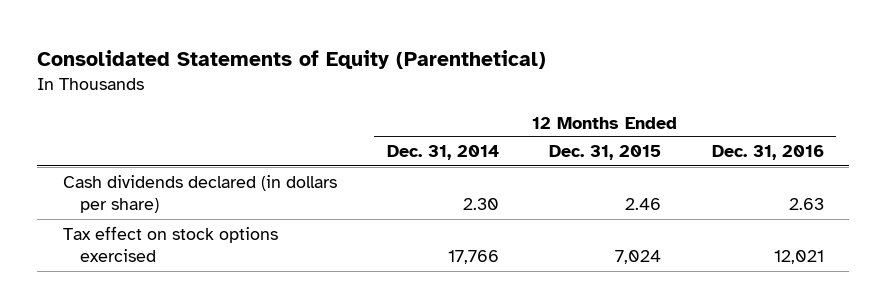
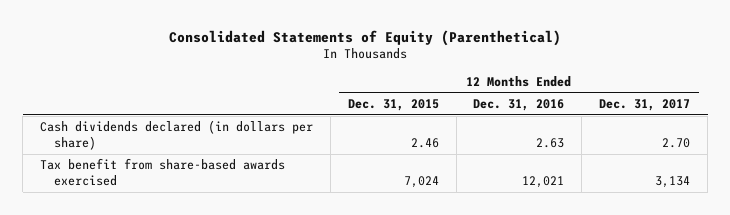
- | 12 Months Ended Dec. 31, 2014 | 12 Months Ended Dec. 31, 2015 | 12 Months Ended Dec. 31, 2016
+ | 12 Months Ended Dec. 31, 2015 | 12 Months Ended Dec. 31, 2016 | 12 Months Ended Dec. 31, 2017
- Tax effect on stock options exercised | 17,766 | 7,024 | 12,021
+ Tax benefit from share-based awards exercised | 7,024 | 12,021 | 3,134

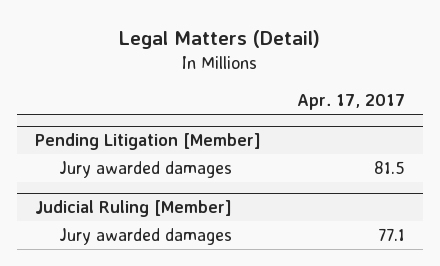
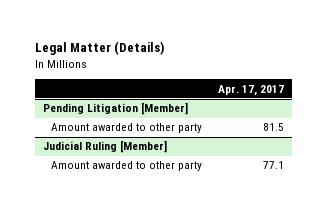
- Legal Matters (Detail)
+ Legal Matter (Details)
@ Pending Litigation [Member]
- Jury awarded damages | 81.5
+ Amount awarded to other party | 81.5
@ Judicial Ruling [Member]
- Jury awarded damages | 77.1
+ Amount awarded to other party | 77.1

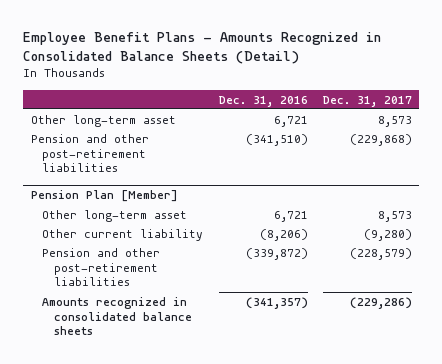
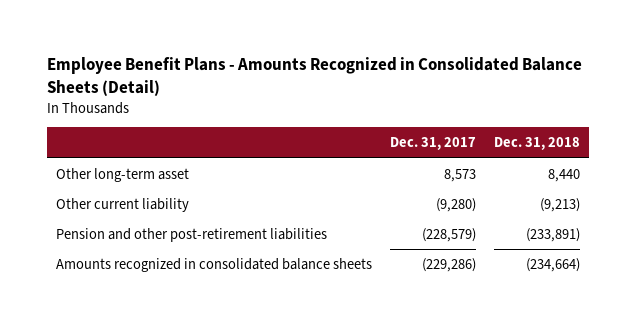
- | Dec. 31, 2016 | Dec. 31, 2017
+ | Dec. 31, 2017 | Dec. 31, 2018
- Pension and other post-retirement liabilities | (341,510) | (229,868)
- Pension Plan [Member]
- Other long-term asset | 6,721 | 8,573

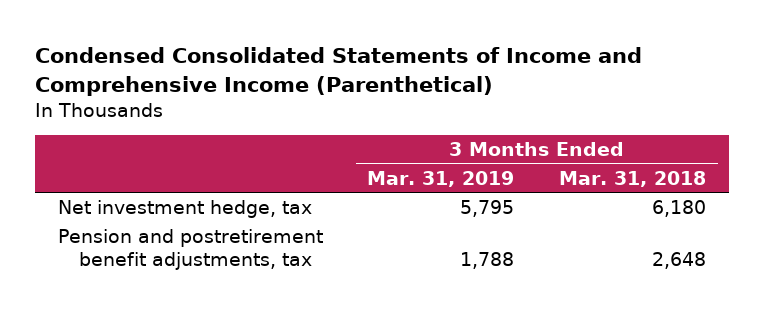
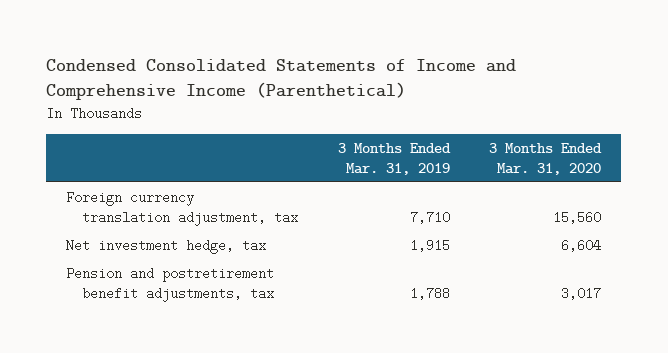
- | 3 Months Ended Mar. 31, 2019 | 3 Months Ended Mar. 31, 2018
+ | 3 Months Ended Mar. 31, 2019 | 3 Months Ended Mar. 31, 2020
- Net investment hedge, tax | 5,795 | 6,180
+ Foreign currency translation adjustment, tax | 7,710 | 15,560
+ Net investment hedge, tax | 1,915 | 6,604

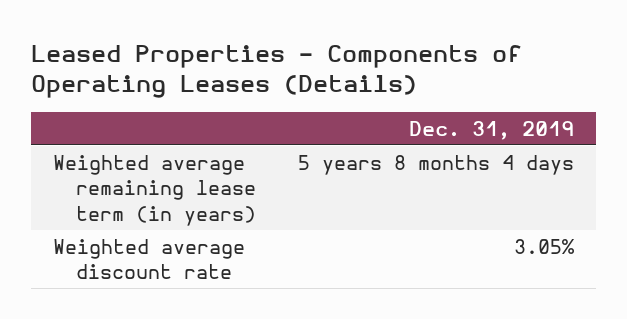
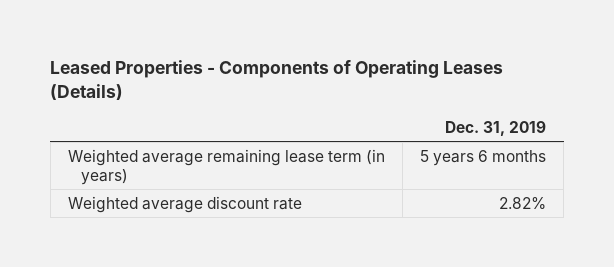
- Weighted average remaining lease term (in years) | 5 years 8 months 4 days
- Weighted average discount rate | 3.05%
+ Weighted average remaining lease term (in years) | 5 years 6 months
+ Weighted average discount rate | 2.82%

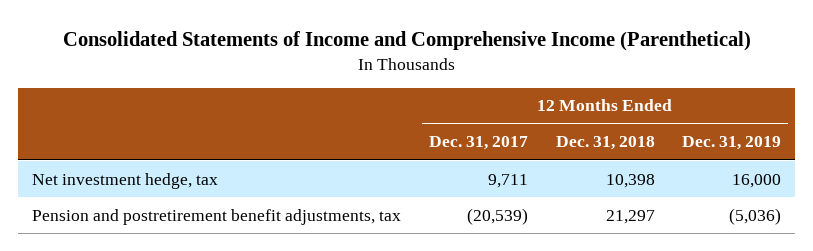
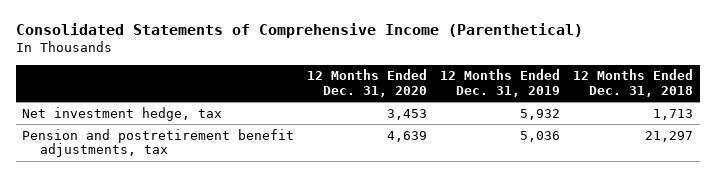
- Consolidated Statements of Income and Comprehensive Income (Parenthetical)
+ Consolidated Statements of Comprehensive Income (Parenthetical)
- | 12 Months Ended Dec. 31, 2017 | 12 Months Ended Dec. 31, 2018 | 12 Months Ended Dec. 31, 2019
+ | 12 Months Ended Dec. 31, 2020 | 12 Months Ended Dec. 31, 2019 | 12 Months Ended Dec. 31, 2018
- Net investment hedge, tax | 9,711 | 10,398 | 16,000
- Pension and postretirement benefit adjustments, tax | (20,539) | 21,297 | (5,036)
+ Net investment hedge, tax | 3,453 | 5,932 | 1,713
+ Pension and postretirement benefit adjustments, tax | 4,639 | 5,036 | 21,297

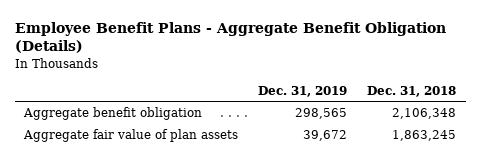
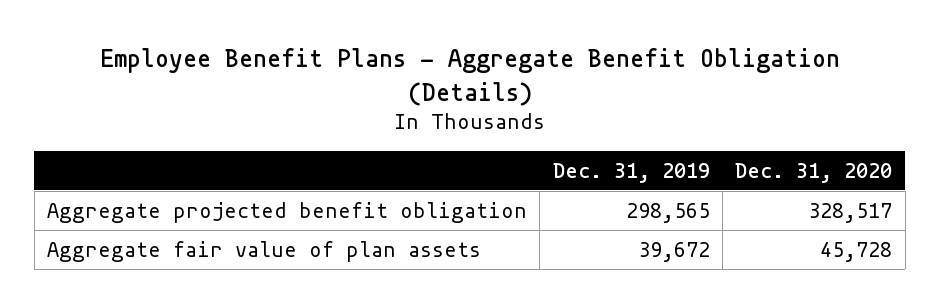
- | Dec. 31, 2019 | Dec. 31, 2018
+ | Dec. 31, 2019 | Dec. 31, 2020
- Aggregate benefit obligation | 298,565 | 2,106,348
+ Aggregate projected benefit obligation | 298,565 | 328,517

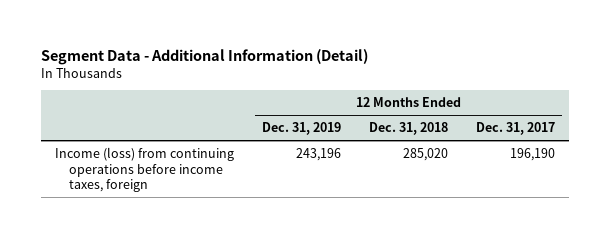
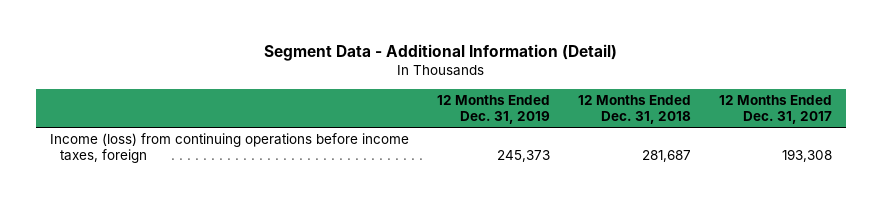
- Income (loss) from continuing operations before income taxes, foreign | 243,196 | 285,020 | 196,190
+ Income (loss) from continuing operations before income taxes, foreign | 245,373 | 281,687 | 193,308

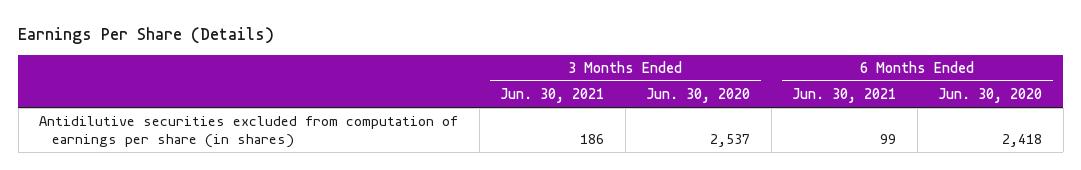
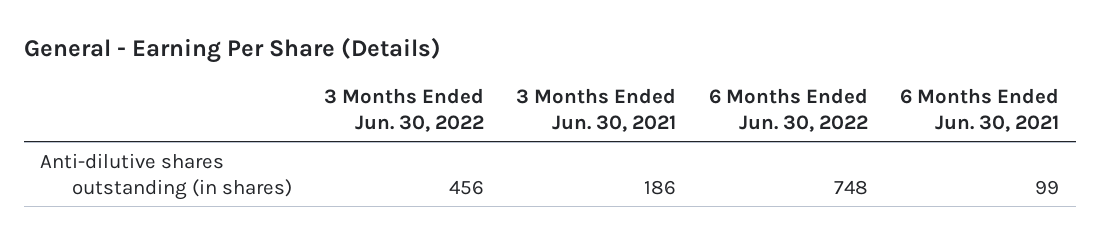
- Earnings Per Share (Details)
+ General - Earning Per Share (Details)
- | 3 Months Ended Jun. 30, 2021 | 3 Months Ended Jun. 30, 2020 | 6 Months Ended Jun. 30, 2021 | 6 Months Ended Jun. 30, 2020
+ | 3 Months Ended Jun. 30, 2022 | 3 Months Ended Jun. 30, 2021 | 6 Months Ended Jun. 30, 2022 | 6 Months Ended Jun. 30, 2021
- Antidilutive securities excluded from computation of earnings per share (in shares) | 186 | 2,537 | 99 | 2,418
+ Anti-dilutive shares outstanding (in shares) | 456 | 186 | 748 | 99

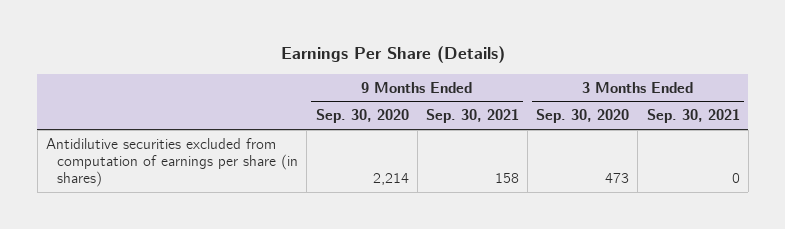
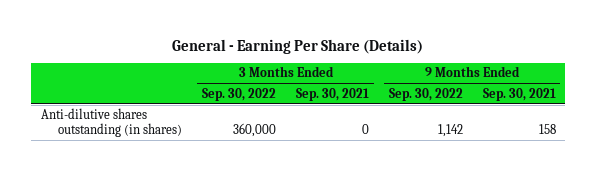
- Earnings Per Share (Details)
+ General - Earning Per Share (Details)
- | 9 Months Ended Sep. 30, 2020 | 9 Months Ended Sep. 30, 2021 | 3 Months Ended Sep. 30, 2020 | 3 Months Ended Sep. 30, 2021
+ | 3 Months Ended Sep. 30, 2022 | 3 Months Ended Sep. 30, 2021 | 9 Months Ended Sep. 30, 2022 | 9 Months Ended Sep. 30, 2021
- Antidilutive securities excluded from computation of earnings per share (in shares) | 2,214 | 158 | 473 | 0
+ Anti-dilutive shares outstanding (in shares) | 360,000 | 0 | 1,142 | 158

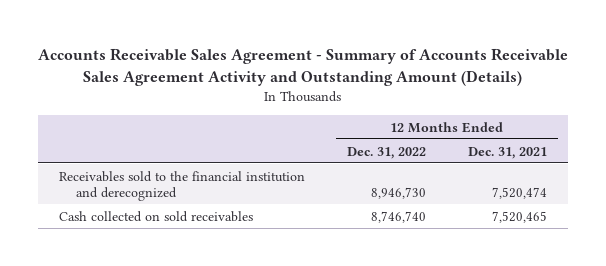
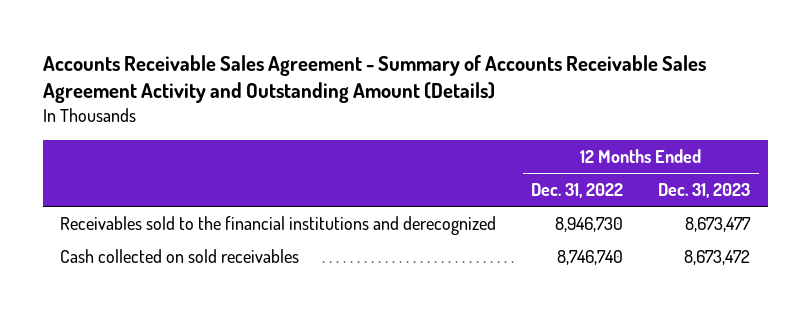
- | 12 Months Ended Dec. 31, 2022 | 12 Months Ended Dec. 31, 2021
+ | 12 Months Ended Dec. 31, 2022 | 12 Months Ended Dec. 31, 2023
- Receivables sold to the financial institution and derecognized | 8,946,730 | 7,520,474
+ Receivables sold to the financial institutions and derecognized | 8,946,730 | 8,673,477

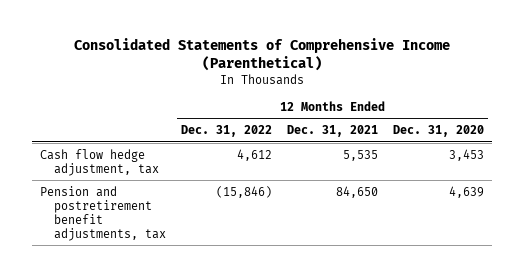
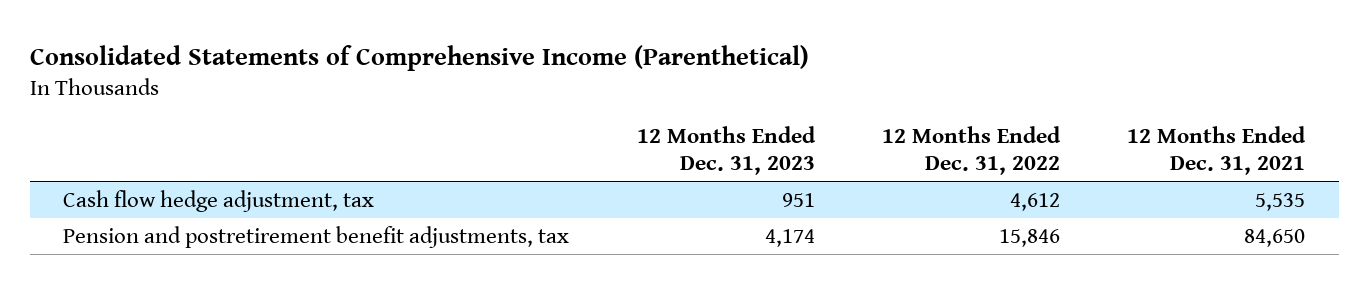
- | 12 Months Ended Dec. 31, 2022 | 12 Months Ended Dec. 31, 2021 | 12 Months Ended Dec. 31, 2020
+ | 12 Months Ended Dec. 31, 2023 | 12 Months Ended Dec. 31, 2022 | 12 Months Ended Dec. 31, 2021
- Pension and postretirement benefit adjustments, tax | (15,846) | 84,650 | 4,639
+ Pension and postretirement benefit adjustments, tax | 4,174 | 15,846 | 84,650

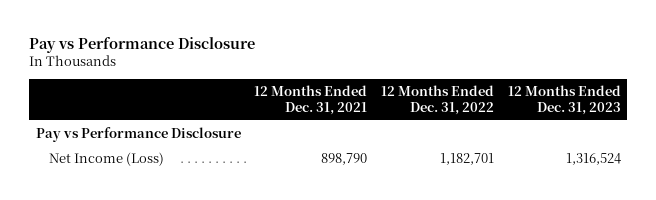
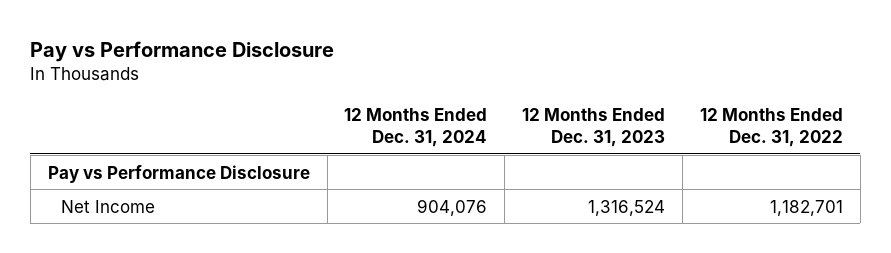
- | 12 Months Ended Dec. 31, 2021 | 12 Months Ended Dec. 31, 2022 | 12 Months Ended Dec. 31, 2023
+ | 12 Months Ended Dec. 31, 2024 | 12 Months Ended Dec. 31, 2023 | 12 Months Ended Dec. 31, 2022
- Net Income (Loss) | 898,790 | 1,182,701 | 1,316,524
+ Net Income | 904,076 | 1,316,524 | 1,182,701

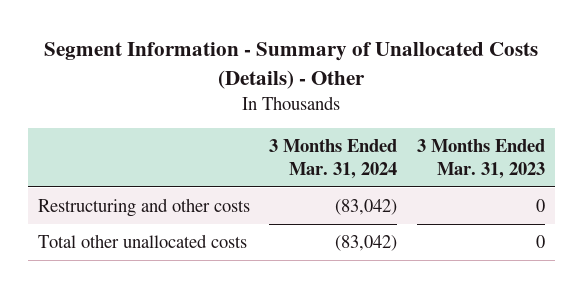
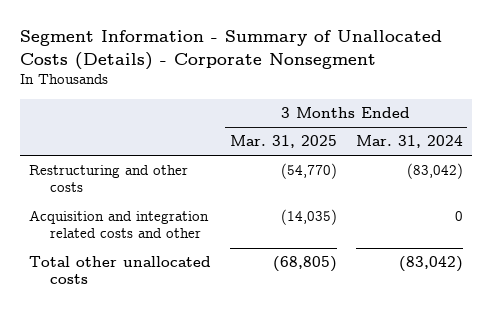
- Segment Information - Summary of Unallocated Costs (Details) - Other
+ Segment Information - Summary of Unallocated Costs (Details) - Corporate Nonsegment
- | 3 Months Ended Mar. 31, 2024 | 3 Months Ended Mar. 31, 2023
+ | 3 Months Ended Mar. 31, 2025 | 3 Months Ended Mar. 31, 2024
+ Acquisition and integration related costs and other | (14,035) | 0

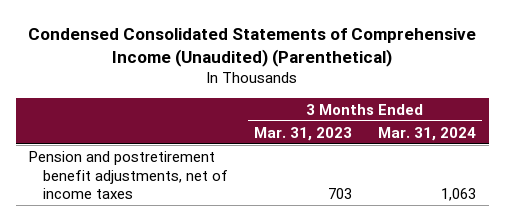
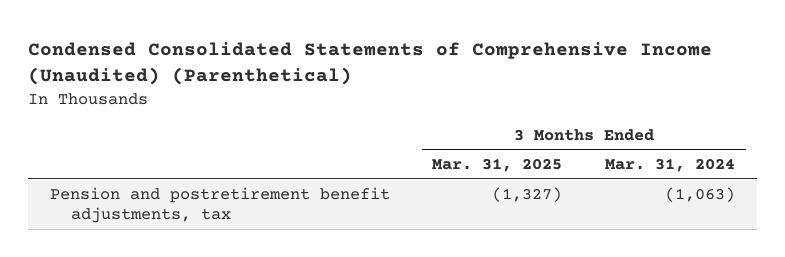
- | 3 Months Ended Mar. 31, 2023 | 3 Months Ended Mar. 31, 2024
+ | 3 Months Ended Mar. 31, 2025 | 3 Months Ended Mar. 31, 2024
- Pension and postretirement benefit adjustments, net of income taxes | 703 | 1,063
+ Pension and postretirement benefit adjustments, tax | (1,327) | (1,063)

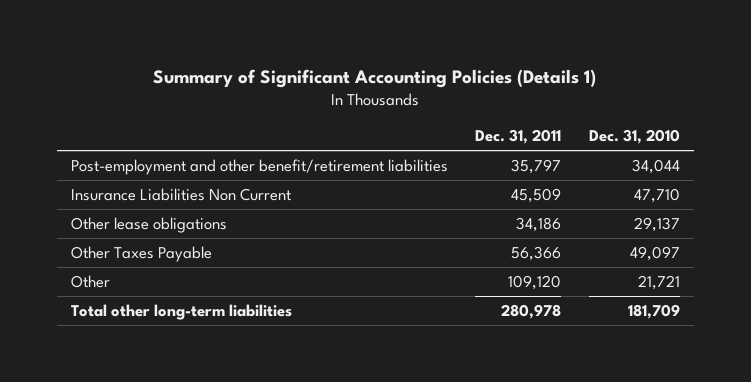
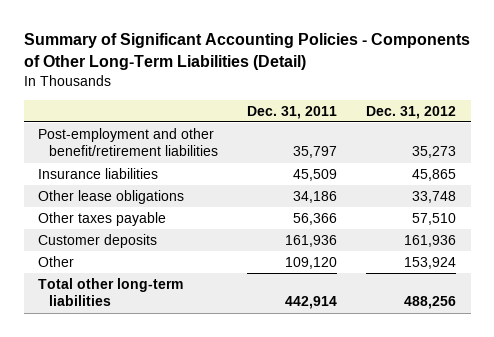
- Summary of Significant Accounting Policies (Details 1)
+ Summary of Significant Accounting Policies - Components of Other Long-Term Liabilities (Detail)
- | Dec. 31, 2011 | Dec. 31, 2010
+ | Dec. 31, 2011 | Dec. 31, 2012
- Insurance Liabilities Non Current | 45,509 | 47,710
+ Insurance liabilities | 45,509 | 45,865
- Other Taxes Payable | 56,366 | 49,097
+ Other taxes payable | 56,366 | 57,510
+ Customer deposits | 161,936 | 161,936
- Total other long-term liabilities | 280,978 | 181,709
+ Total other long-term liabilities | 442,914 | 488,256

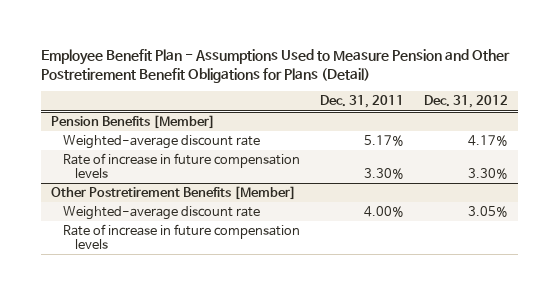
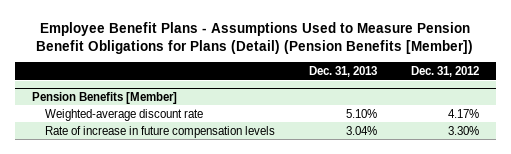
- Employee Benefit Plan - Assumptions Used to Measure Pension and Other Postretirement Benefit Obligations for Plans (Detail)
+ Employee Benefit Plans - Assumptions Used to Measure Pension Benefit Obligations for Plans (Detail) (Pension Benefits [Member])
- | Dec. 31, 2011 | Dec. 31, 2012
+ | Dec. 31, 2013 | Dec. 31, 2012
- Other Postretirement Benefits [Member]
- Weighted-average discount rate | 4.00% | 3.05%
- Rate of increase in future compensation levels

